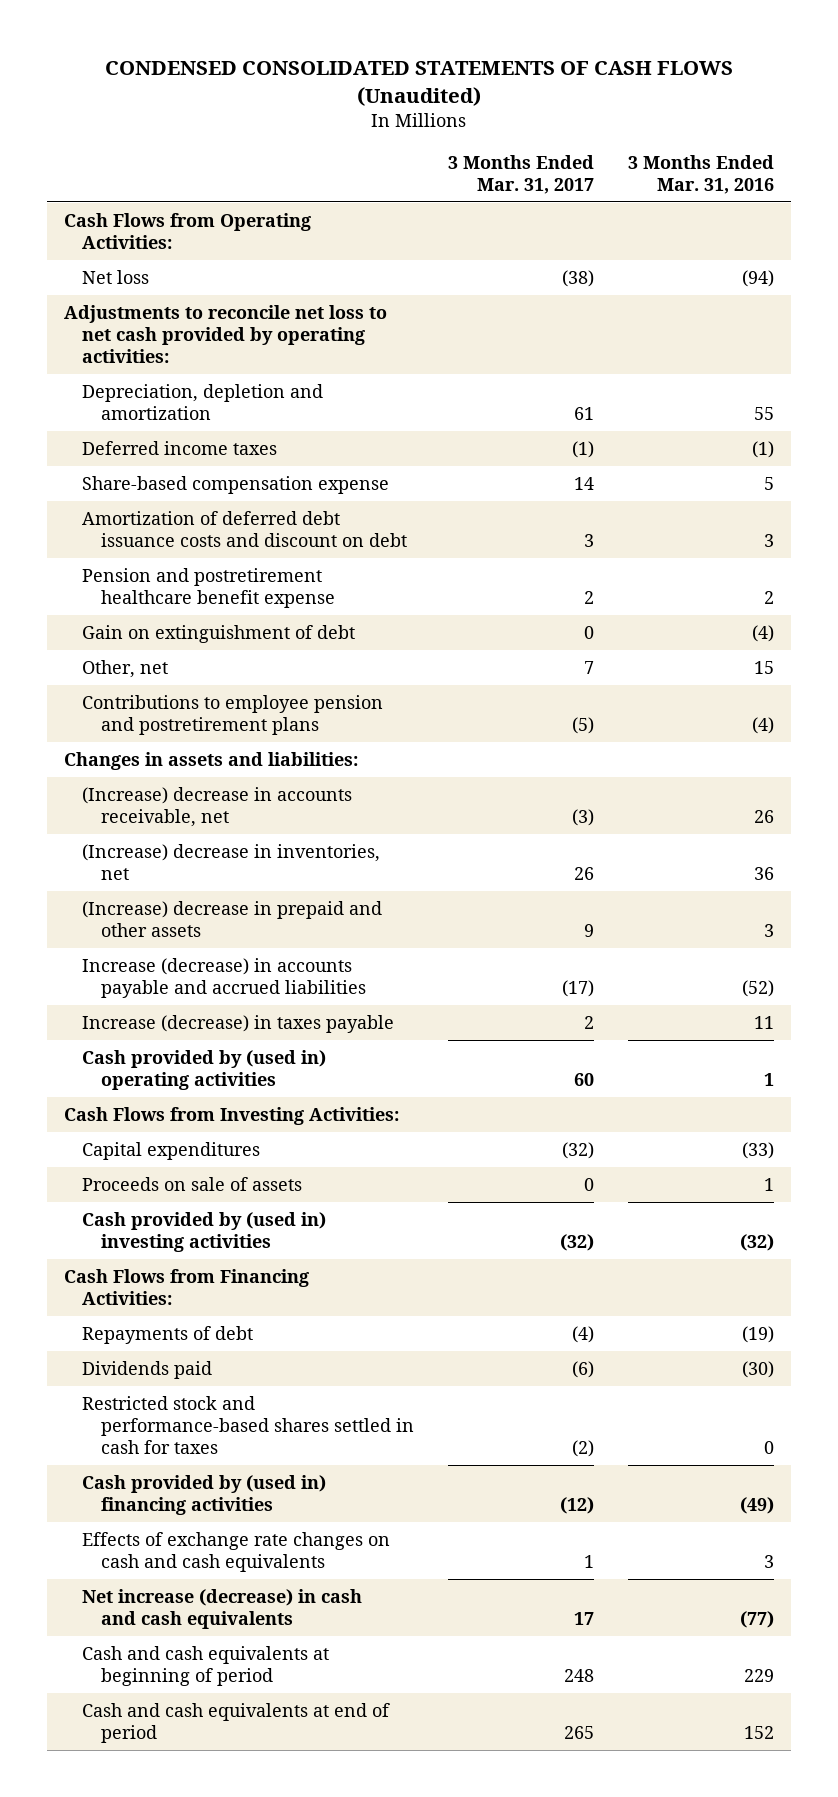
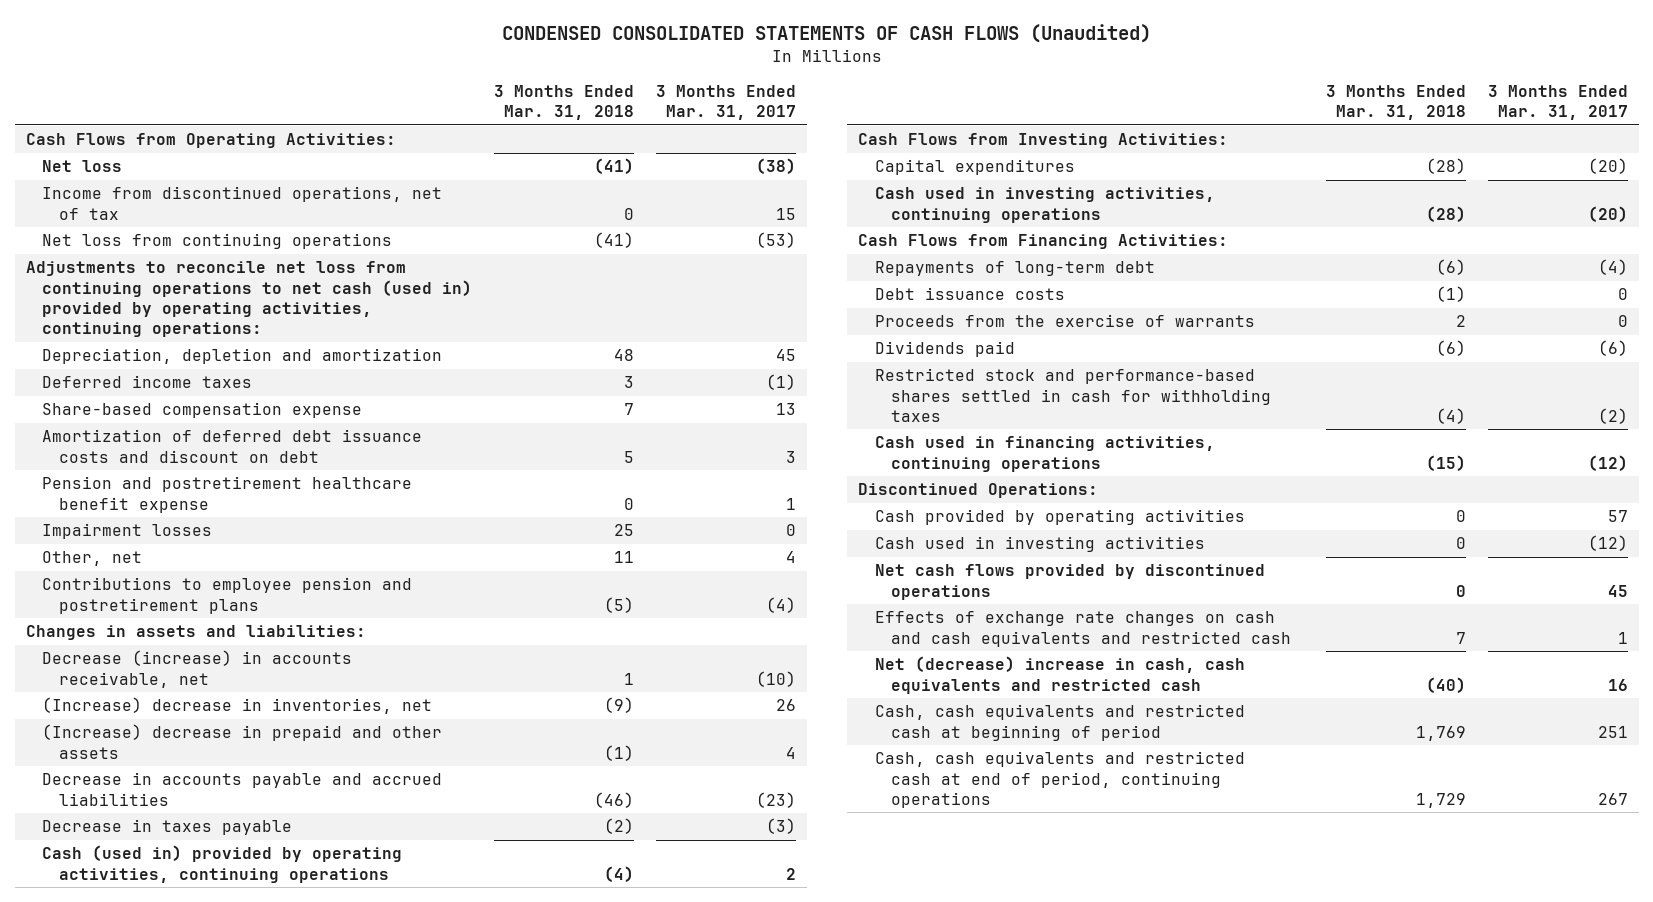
- | 3 Months Ended Mar. 31, 2017 | 3 Months Ended Mar. 31, 2016
+ | 3 Months Ended Mar. 31, 2018 | 3 Months Ended Mar. 31, 2017
- Adjustments to reconcile net loss to net cash provided by operating activities:
- Depreciation, depletion and amortization | 61 | 55
+ Income from discontinued operations, net of tax | 0 | 15
+ Net loss from continuing operations | (41) | (53)
+ Adjustments to reconcile net loss from continuing operations to net cash (used in) provided by operating activities, continuing operations:
+ Depreciation, depletion and amortization | 48 | 45
- Share-based compensation expense | 14 | 5
+ Share-based compensation expense | 7 | 13
- Pension and postretirement healthcare benefit expense | 2 | 2
- Gain on extinguishment of debt | 0 | (4)
- Other, net | 7 | 15
- Contributions to employee pension and postretirement plans | (5) | (4)
+ Pension and postretirement healthcare benefit expense | 0 | 1
+ Impairment losses | 25 | 0
+ Other, net | 11 | 4
+ Contributions to employee pension and postretirement plans | (5) | (4)
- (Increase) decrease in accounts receivable, net | (3) | 26
+ Decrease (increase) in accounts receivable, net | 1 | (10)
- (Increase) decrease in prepaid and other assets | 9 | 3
- Increase (decrease) in accounts payable and accrued liabilities | (17) | (52)
- Increase (decrease) in taxes payable | 2 | 11
- Cash provided by (used in) operating activities | 60 | 1
+ (Increase) decrease in prepaid and other assets | (1) | 4
+ Decrease in accounts payable and accrued liabilities | (46) | (23)
+ Decrease in taxes payable | (2) | (3)
+ Cash (used in) provided by operating activities, continuing operations | (4) | 2
- Capital expenditures | (32) | (33)
- Proceeds on sale of assets | 0 | 1
- Cash provided by (used in) investing activities | (32) | (32)
+ Capital expenditures | (28) | (20)
+ Cash used in investing activities, continuing operations | (28) | (20)
- Repayments of debt | (4) | (19)
+ Repayments of long-term debt | (6) | (4)
+ Debt issuance costs | (1) | 0
+ Proceeds from the exercise of warrants | 2 | 0
- Restricted stock and performance-based shares settled in cash for taxes | (2) | 0
- Cash provided by (used in) financing activities | (12) | (49)
- Effects of exchange rate changes on cash and cash equivalents | 1 | 3
- Net increase (decrease) in cash and cash equivalents | 17 | (77)
- Cash and cash equivalents at beginning of period | 248 | 229
- Cash and cash equivalents at end of period | 265 | 152
+ Restricted stock and performance-based shares settled in cash for withholding taxes | (4) | (2)
+ Cash used in financing activities, continuing operations | (15) | (12)
+ Discontinued Operations:
+ Cash provided by operating activities | 0 | 57
+ Cash used in investing activities | 0 | (12)
+ Net cash flows provided by discontinued operations | 0 | 45
+ Effects of exchange rate changes on cash and cash equivalents and restricted cash | 7 | 1
+ Net (decrease) increase in cash, cash equivalents and restricted cash | (40) | 16
+ Cash, cash equivalents and restricted cash at beginning of period | 1,769 | 251
+ Cash, cash equivalents and restricted cash at end of period, continuing operations | 1,729 | 267

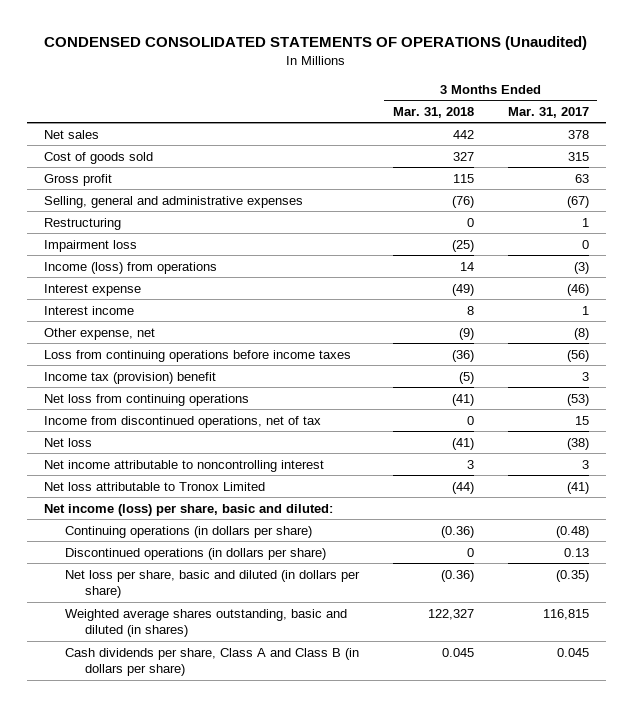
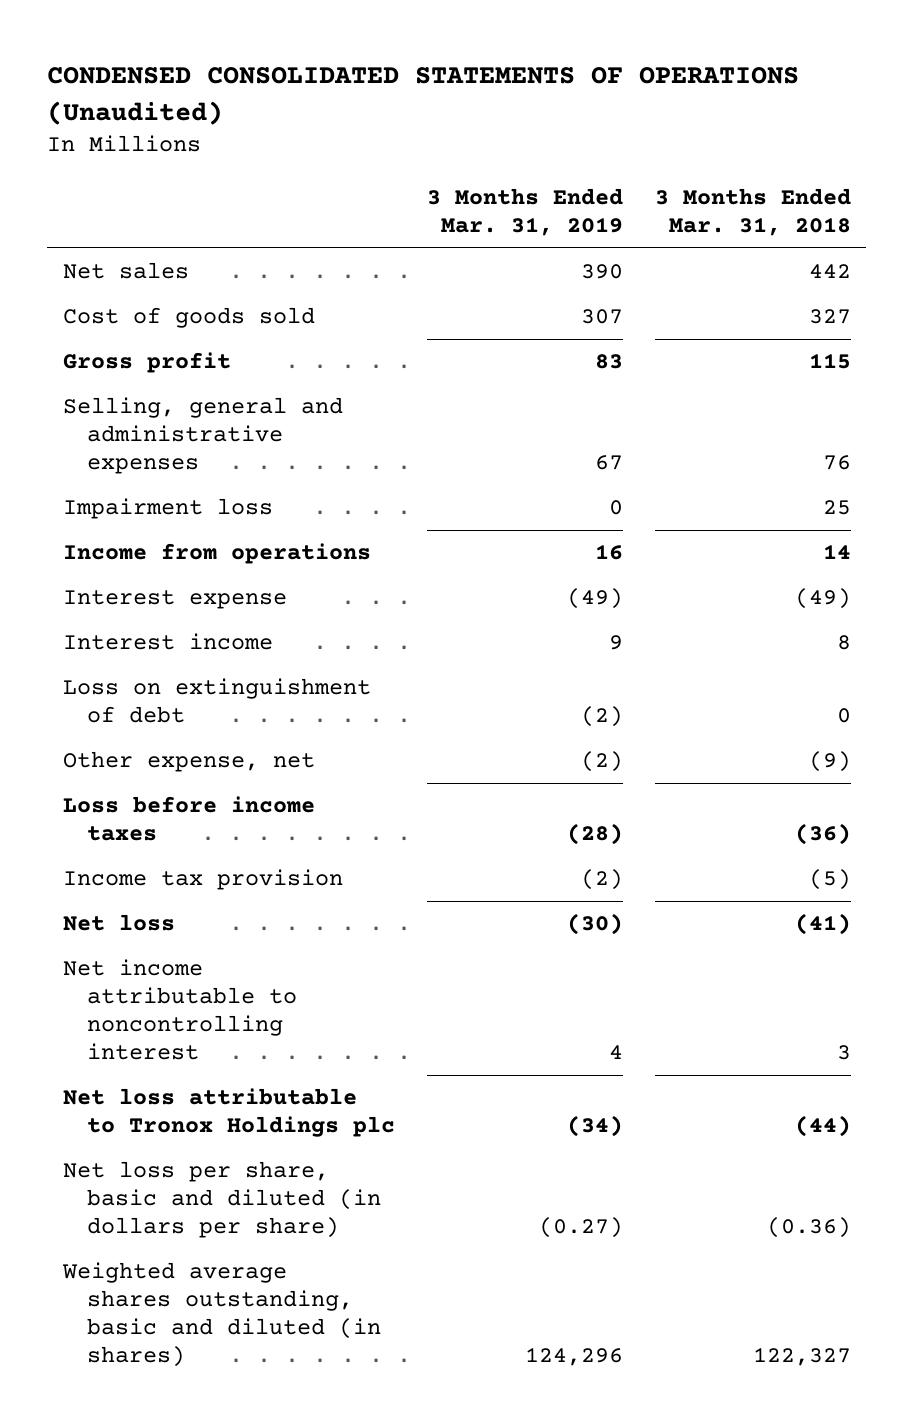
- | 3 Months Ended Mar. 31, 2018 | 3 Months Ended Mar. 31, 2017
+ | 3 Months Ended Mar. 31, 2019 | 3 Months Ended Mar. 31, 2018
- Selling, general and administrative expenses | (76) | (67)
- Restructuring | 0 | 1
- Impairment loss | (25) | 0
- Income (loss) from operations | 14 | (3)
+ Selling, general and administrative expenses | 67 | 76
+ Impairment loss | 0 | 25
+ Income from operations | 16 | 14
+ Loss on extinguishment of debt | (2) | 0
- Loss from continuing operations before income taxes | (36) | (56)
- Income tax (provision) benefit | (5) | 3
- Net loss from continuing operations | (41) | (53)
- Income from discontinued operations, net of tax | 0 | 15
+ Loss before income taxes | (28) | (36)
+ Income tax provision | (2) | (5)
- Net loss attributable to Tronox Limited | (44) | (41)
- Net income (loss) per share, basic and diluted:
- Continuing operations (in dollars per share) | (0.36) | (0.48)
- Discontinued operations (in dollars per share) | 0 | 0.13
+ Net loss attributable to Tronox Holdings plc | (34) | (44)
- Cash dividends per share, Class A and Class B (in dollars per share) | 0.045 | 0.045

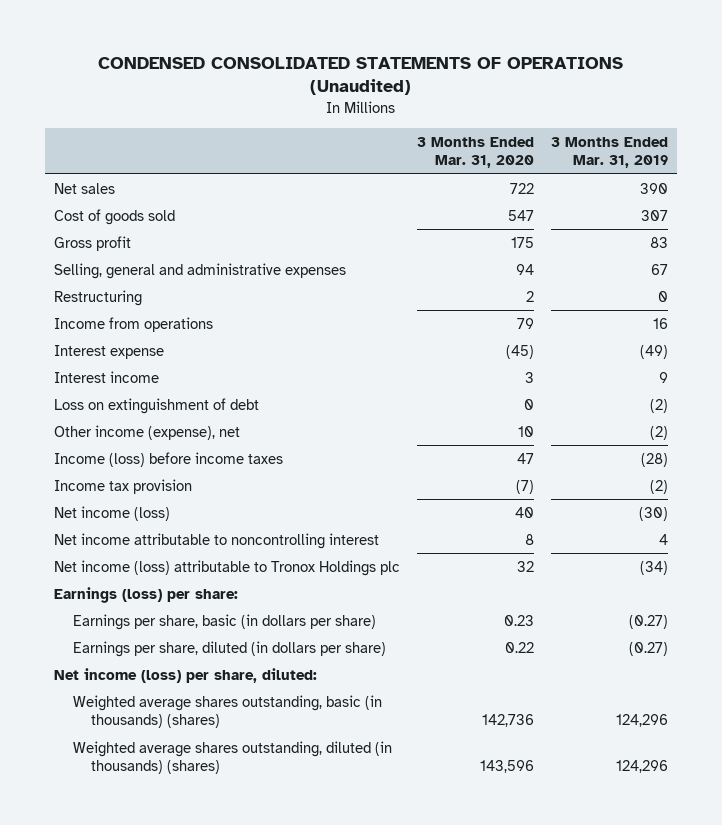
- | 3 Months Ended Mar. 31, 2019 | 3 Months Ended Mar. 31, 2018
+ | 3 Months Ended Mar. 31, 2020 | 3 Months Ended Mar. 31, 2019
- Impairment loss | 0 | 25
+ Restructuring | 2 | 0
- Other expense, net | (2) | (9)
- Loss before income taxes | (28) | (36)
+ Other income (expense), net | 10 | (2)
+ Income (loss) before income taxes | 47 | (28)
- Net loss | (30) | (41)
+ Net income (loss) | 40 | (30)
- Net loss attributable to Tronox Holdings plc | (34) | (44)
- Net loss per share, basic and diluted (in dollars per share) | (0.27) | (0.36)
- Weighted average shares outstanding, basic and diluted (in shares) | 124,296 | 122,327
+ Net income (loss) attributable to Tronox Holdings plc | 32 | (34)
+ Earnings (loss) per share:
+ Earnings per share, basic (in dollars per share) | 0.23 | (0.27)
+ Earnings per share, diluted (in dollars per share) | 0.22 | (0.27)
+ Net income (loss) per share, diluted:
+ Weighted average shares outstanding, basic (in thousands) (shares) | 142,736 | 124,296
+ Weighted average shares outstanding, diluted (in thousands) (shares) | 143,596 | 124,296

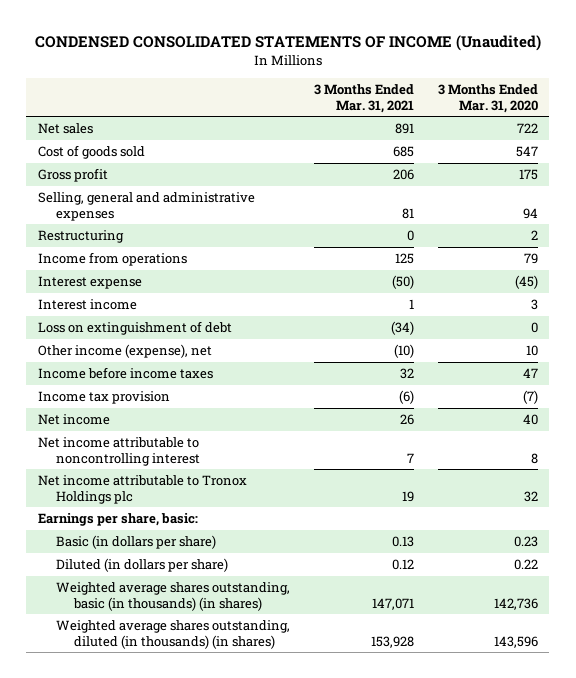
- CONDENSED CONSOLIDATED STATEMENTS OF OPERATIONS (Unaudited)
+ CONDENSED CONSOLIDATED STATEMENTS OF INCOME (Unaudited)
- | 3 Months Ended Mar. 31, 2020 | 3 Months Ended Mar. 31, 2019
+ | 3 Months Ended Mar. 31, 2021 | 3 Months Ended Mar. 31, 2020
- Income (loss) before income taxes | 47 | (28)
+ Income before income taxes | 32 | 47
- Net income (loss) | 40 | (30)
+ Net income | 26 | 40
- Net income (loss) attributable to Tronox Holdings plc | 32 | (34)
- Earnings (loss) per share:
- Earnings per share, basic (in dollars per share) | 0.23 | (0.27)
- Earnings per share, diluted (in dollars per share) | 0.22 | (0.27)
- Net income (loss) per share, diluted:
- Weighted average shares outstanding, basic (in thousands) (shares) | 142,736 | 124,296
- Weighted average shares outstanding, diluted (in thousands) (shares) | 143,596 | 124,296
+ Net income attributable to Tronox Holdings plc | 19 | 32
+ Earnings per share, basic:
+ Basic (in dollars per share) | 0.13 | 0.23
+ Diluted (in dollars per share) | 0.12 | 0.22
+ Weighted average shares outstanding, basic (in thousands) (in shares) | 147,071 | 142,736
+ Weighted average shares outstanding, diluted (in thousands) (in shares) | 153,928 | 143,596

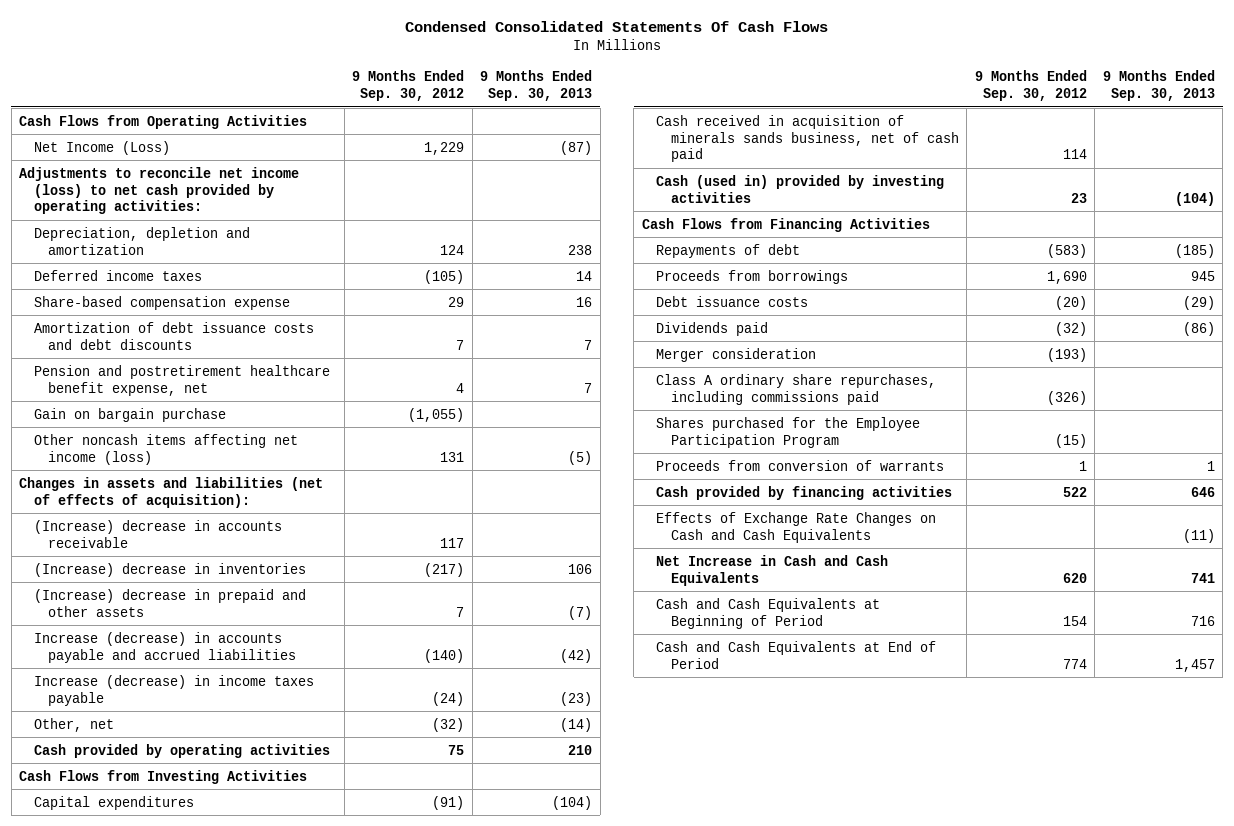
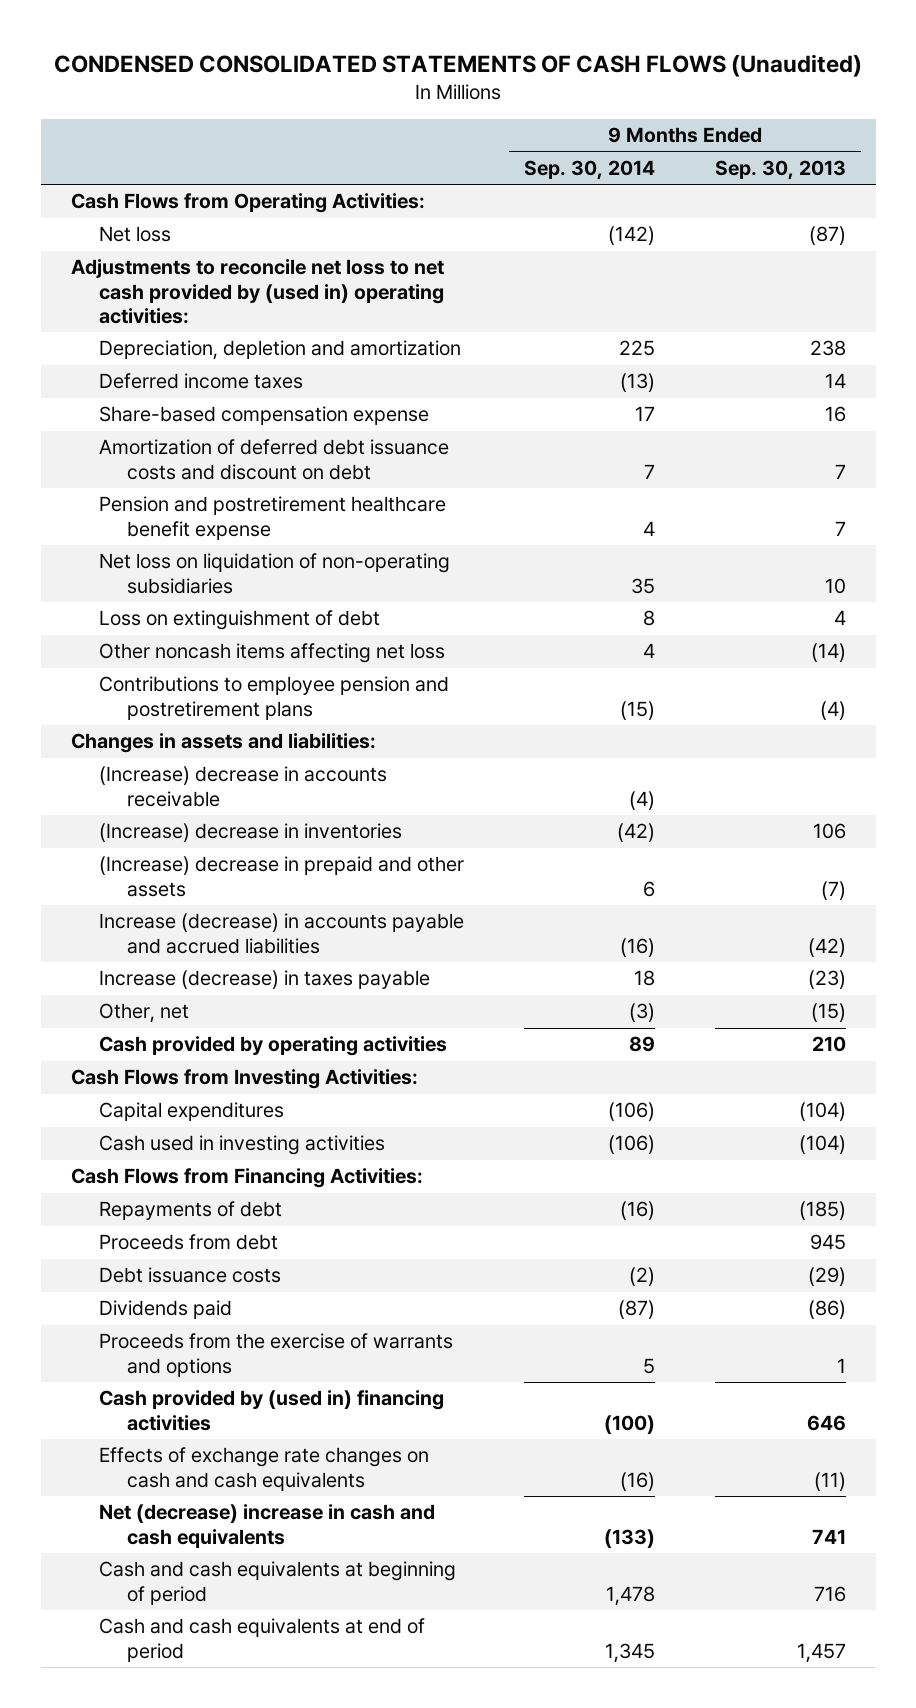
- Condensed Consolidated Statements Of Cash Flows
+ CONDENSED CONSOLIDATED STATEMENTS OF CASH FLOWS (Unaudited)
- | 9 Months Ended Sep. 30, 2012 | 9 Months Ended Sep. 30, 2013
+ | 9 Months Ended Sep. 30, 2014 | 9 Months Ended Sep. 30, 2013
- Cash Flows from Operating Activities
- Net Income (Loss) | 1,229 | (87)
- Adjustments to reconcile net income (loss) to net cash provided by operating activities:
+ Cash Flows from Operating Activities:
+ Net loss | (142) | (87)
+ Adjustments to reconcile net loss to net cash provided by (used in) operating activities:
- Amortization of debt issuance costs and debt discounts | 7 | 7
- Pension and postretirement healthcare benefit expense, net | 4 | 7
- Gain on bargain purchase | (1,055) |
- Other noncash items affecting net income (loss) | 131 | (5)
- Changes in assets and liabilities (net of effects of acquisition):
+ Amortization of deferred debt issuance costs and discount on debt | 7 | 7
+ Pension and postretirement healthcare benefit expense | 4 | 7
+ Net loss on liquidation of non-operating subsidiaries | 35 | 10
+ Loss on extinguishment of debt | 8 | 4
+ Other noncash items affecting net loss | 4 | (14)
+ Contributions to employee pension and postretirement plans | (15) | (4)
+ Changes in assets and liabilities:
- Increase (decrease) in income taxes payable | (24) | (23)
- Other, net | (32) | (14)
+ Increase (decrease) in taxes payable | 18 | (23)
+ Other, net | (3) | (15)
- Cash Flows from Investing Activities
+ Cash Flows from Investing Activities:
- Cash received in acquisition of minerals sands business, net of cash paid | 114 |
- Cash (used in) provided by investing activities | 23 | (104)
- Cash Flows from Financing Activities
+ Cash used in investing activities | (106) | (104)
+ Cash Flows from Financing Activities:
- Proceeds from borrowings | 1,690 | 945
+ Proceeds from debt | | 945
- Merger consideration | (193) |
- Class A ordinary share repurchases, including commissions paid | (326) |
- Shares purchased for the Employee Participation Program | (15) |
- Proceeds from conversion of warrants | 1 | 1
- Cash provided by financing activities | 522 | 646
- Effects of Exchange Rate Changes on Cash and Cash Equivalents | | (11)
- Net Increase in Cash and Cash Equivalents | 620 | 741
- Cash and Cash Equivalents at Beginning of Period | 154 | 716
- Cash and Cash Equivalents at End of Period | 774 | 1,457
+ Proceeds from the exercise of warrants and options | 5 | 1
+ Cash provided by (used in) financing activities | (100) | 646
+ Effects of exchange rate changes on cash and cash equivalents | (16) | (11)
+ Net (decrease) increase in cash and cash equivalents | (133) | 741
+ Cash and cash equivalents at beginning of period | 1,478 | 716
+ Cash and cash equivalents at end of period | 1,345 | 1,457

